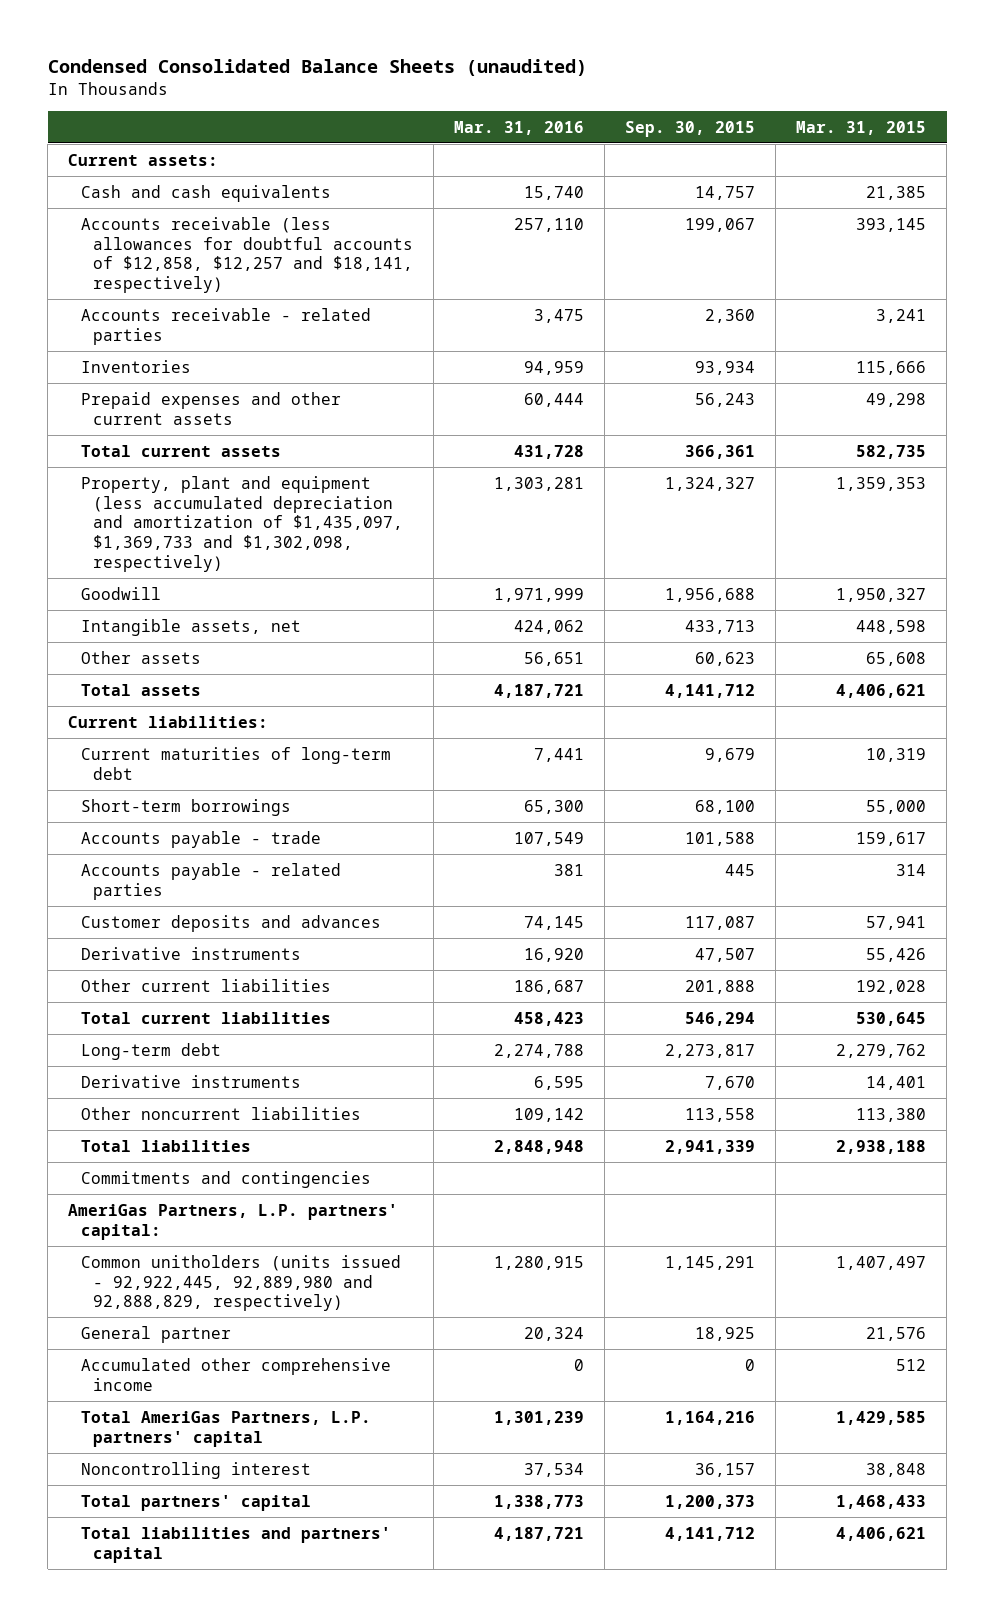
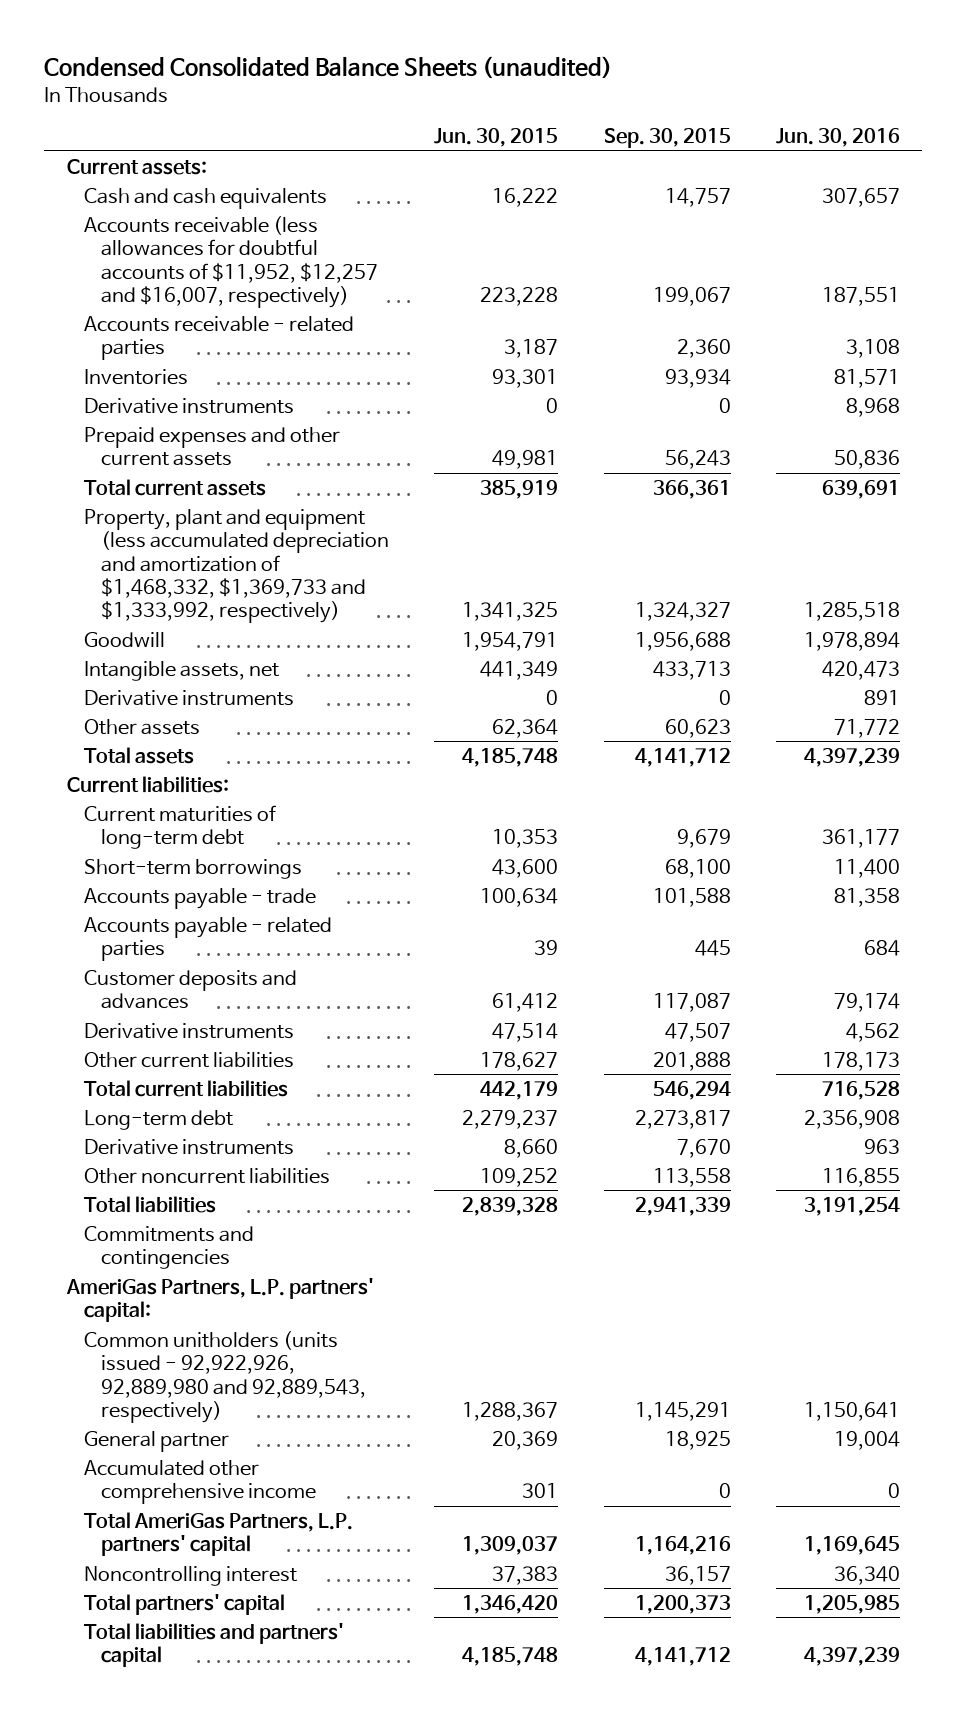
- | Mar. 31, 2016 | Sep. 30, 2015 | Mar. 31, 2015
+ | Jun. 30, 2015 | Sep. 30, 2015 | Jun. 30, 2016
- Accounts receivable (less allowances for doubtful accounts of $12,858, $12,257 and $18,141, respectively) | 257,110 | 199,067 | 393,145
+ Accounts receivable (less allowances for doubtful accounts of $11,952, $12,257 and $16,007, respectively) | 223,228 | 199,067 | 187,551
+ Derivative instruments | 0 | 0 | 8,968
- Property, plant and equipment (less accumulated depreciation and amortization of $1,435,097, $1,369,733 and $1,302,098, respectively) | 1,303,281 | 1,324,327 | 1,359,353
+ Property, plant and equipment (less accumulated depreciation and amortization of $1,468,332, $1,369,733 and $1,333,992, respectively) | 1,341,325 | 1,324,327 | 1,285,518
+ Derivative instruments | 0 | 0 | 891
- Common unitholders (units issued - 92,922,445, 92,889,980 and 92,888,829, respectively) | 1,280,915 | 1,145,291 | 1,407,497
+ Common unitholders (units issued - 92,922,926, 92,889,980 and 92,889,543, respectively) | 1,288,367 | 1,145,291 | 1,150,641

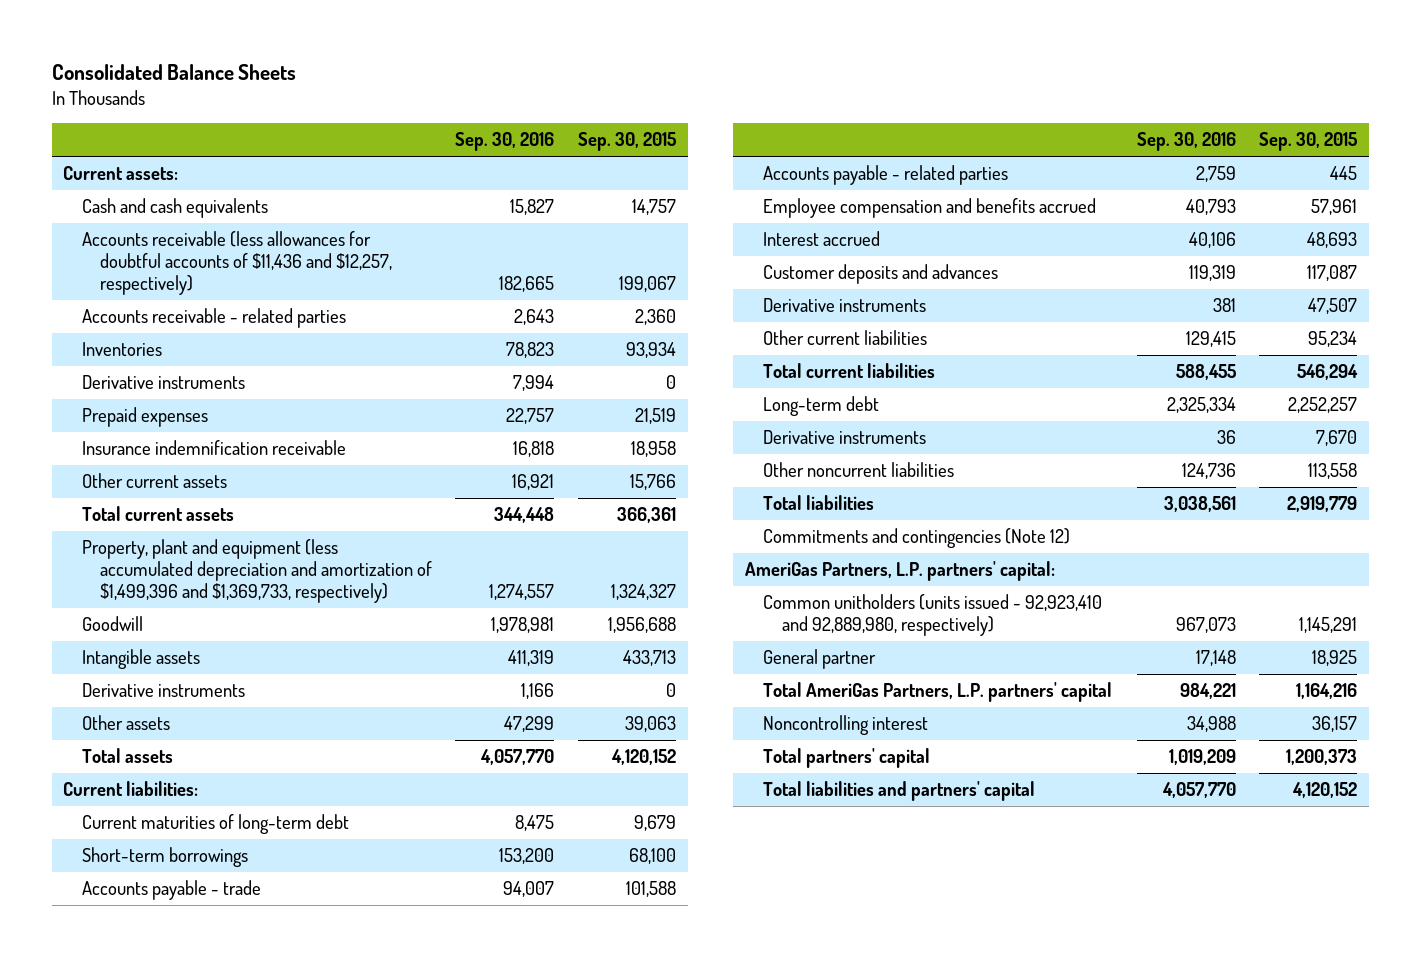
- Condensed Consolidated Balance Sheets (unaudited)
+ Consolidated Balance Sheets
- | Jun. 30, 2015 | Sep. 30, 2015 | Jun. 30, 2016
+ | Sep. 30, 2016 | Sep. 30, 2015
- Accounts receivable (less allowances for doubtful accounts of $11,952, $12,257 and $16,007, respectively) | 223,228 | 199,067 | 187,551
+ Accounts receivable (less allowances for doubtful accounts of $11,436 and $12,257, respectively) | 182,665 | 199,067
- Prepaid expenses and other current assets | 49,981 | 56,243 | 50,836
+ Prepaid expenses | 22,757 | 21,519
+ Insurance indemnification receivable | 16,818 | 18,958
+ Other current assets | 16,921 | 15,766
- Property, plant and equipment (less accumulated depreciation and amortization of $1,468,332, $1,369,733 and $1,333,992, respectively) | 1,341,325 | 1,324,327 | 1,285,518
+ Property, plant and equipment (less accumulated depreciation and amortization of $1,499,396 and $1,369,733, respectively) | 1,274,557 | 1,324,327
- Intangible assets, net | 441,349 | 433,713 | 420,473
+ Intangible assets | 411,319 | 433,713
- Other assets | 62,364 | 60,623 | 71,772
- Total assets | 4,185,748 | 4,141,712 | 4,397,239
+ Other assets | 47,299 | 39,063
+ Total assets | 4,057,770 | 4,120,152
+ Employee compensation and benefits accrued | 40,793 | 57,961
+ Interest accrued | 40,106 | 48,693
- Other current liabilities | 178,627 | 201,888 | 178,173
+ Other current liabilities | 129,415 | 95,234
- Long-term debt | 2,279,237 | 2,273,817 | 2,356,908
+ Long-term debt | 2,325,334 | 2,252,257
- Total liabilities | 2,839,328 | 2,941,339 | 3,191,254
- Commitments and contingencies
+ Total liabilities | 3,038,561 | 2,919,779
+ Commitments and contingencies (Note 12)
- Common unitholders (units issued - 92,922,926, 92,889,980 and 92,889,543, respectively) | 1,288,367 | 1,145,291 | 1,150,641
+ Common unitholders (units issued - 92,923,410 and 92,889,980, respectively) | 967,073 | 1,145,291
- Accumulated other comprehensive income | 301 | 0 | 0
- Total liabilities and partners' capital | 4,185,748 | 4,141,712 | 4,397,239
+ Total liabilities and partners' capital | 4,057,770 | 4,120,152

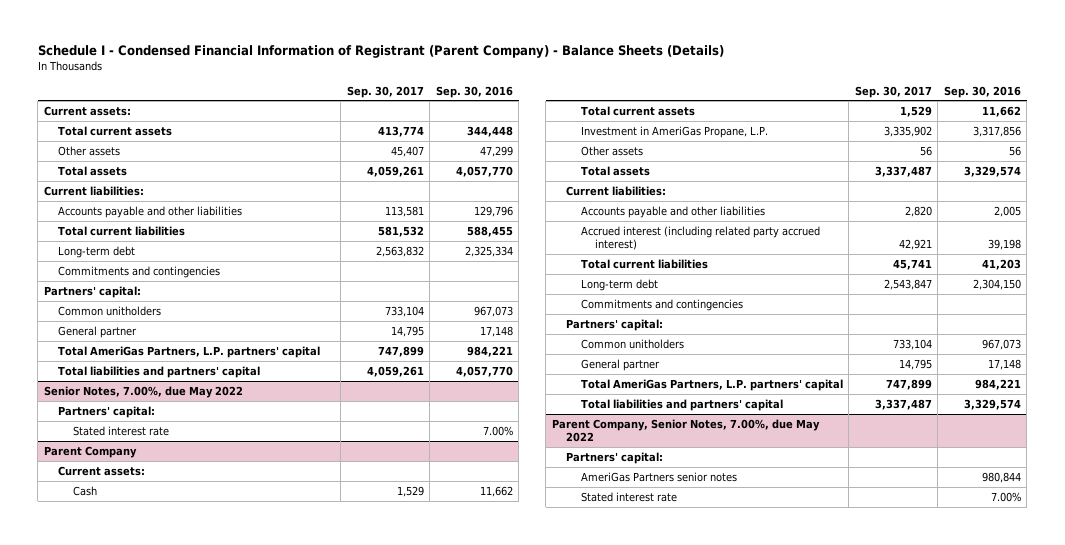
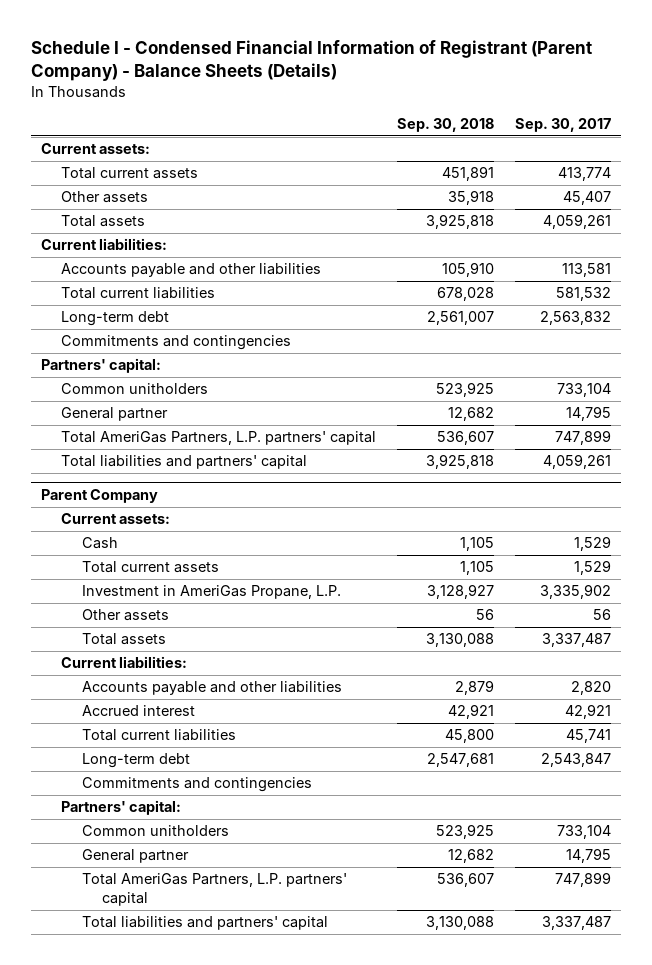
- | Sep. 30, 2017 | Sep. 30, 2016
+ | Sep. 30, 2018 | Sep. 30, 2017
- Senior Notes, 7.00%, due May 2022
- Partners' capital:
- Stated interest rate | | 7.00%
@ Parent Company
- Accrued interest (including related party accrued interest) | 42,921 | 39,198
+ Accrued interest | 42,921 | 42,921
- Parent Company, Senior Notes, 7.00%, due May 2022
- Partners' capital:
- AmeriGas Partners senior notes | | 980,844
- Stated interest rate | | 7.00%

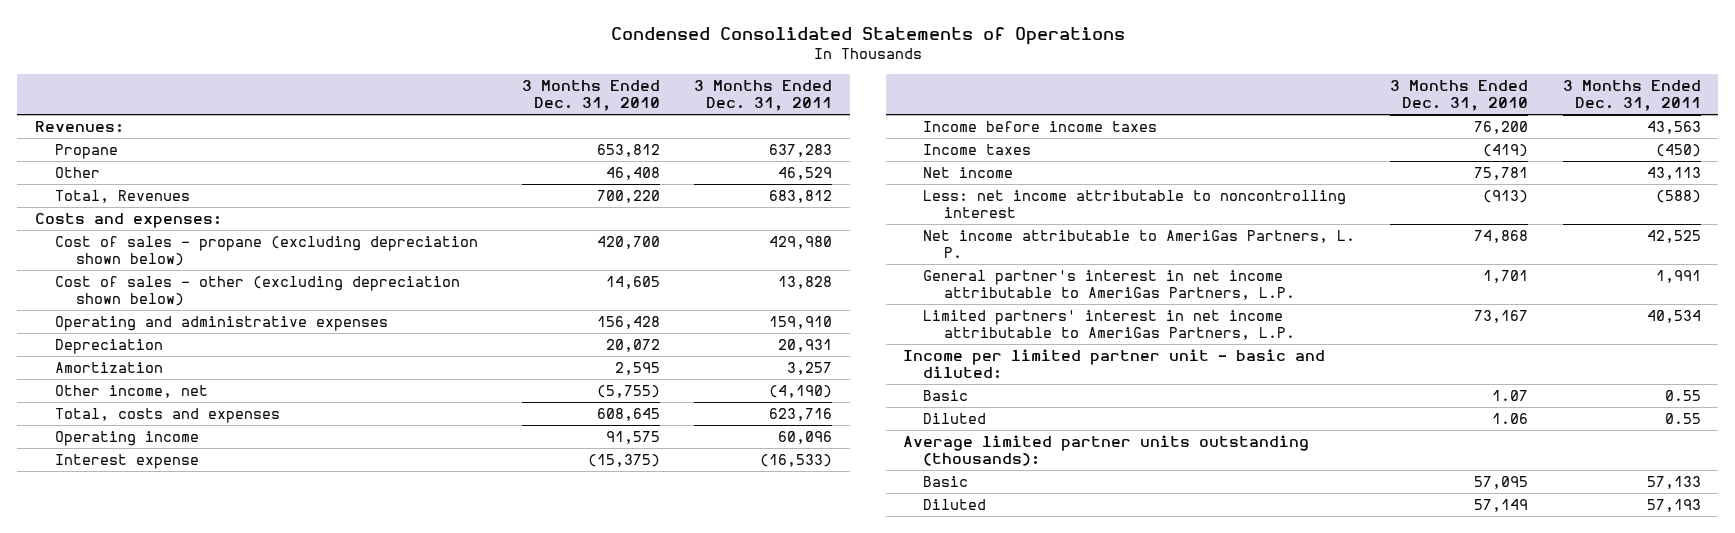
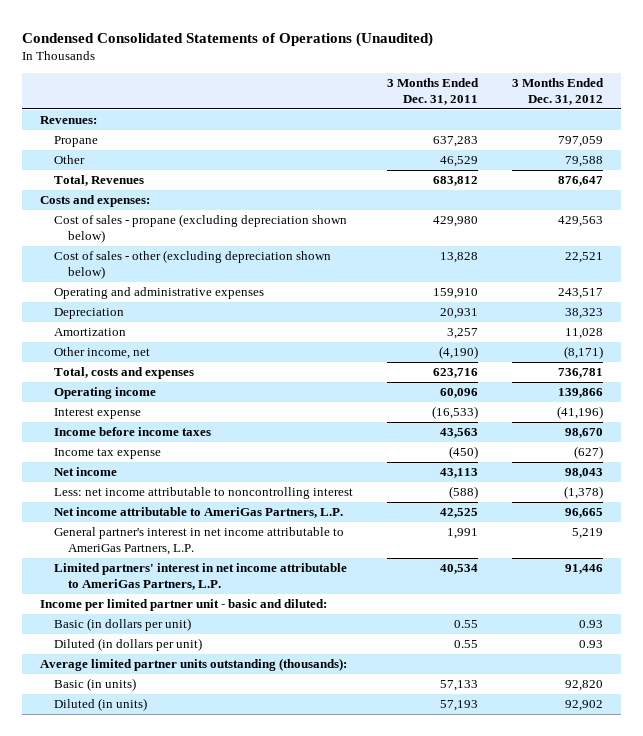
- Condensed Consolidated Statements of Operations
+ Condensed Consolidated Statements of Operations (Unaudited)
- | 3 Months Ended Dec. 31, 2010 | 3 Months Ended Dec. 31, 2011
+ | 3 Months Ended Dec. 31, 2011 | 3 Months Ended Dec. 31, 2012
- Income taxes | (419) | (450)
+ Income tax expense | (450) | (627)
- Net income attributable to AmeriGas Partners, L. P. | 74,868 | 42,525
+ Net income attributable to AmeriGas Partners, L.P. | 42,525 | 96,665
- Basic | 1.07 | 0.55
- Diluted | 1.06 | 0.55
+ Basic (in dollars per unit) | 0.55 | 0.93
+ Diluted (in dollars per unit) | 0.55 | 0.93
- Basic | 57,095 | 57,133
- Diluted | 57,149 | 57,193
+ Basic (in units) | 57,133 | 92,820
+ Diluted (in units) | 57,193 | 92,902

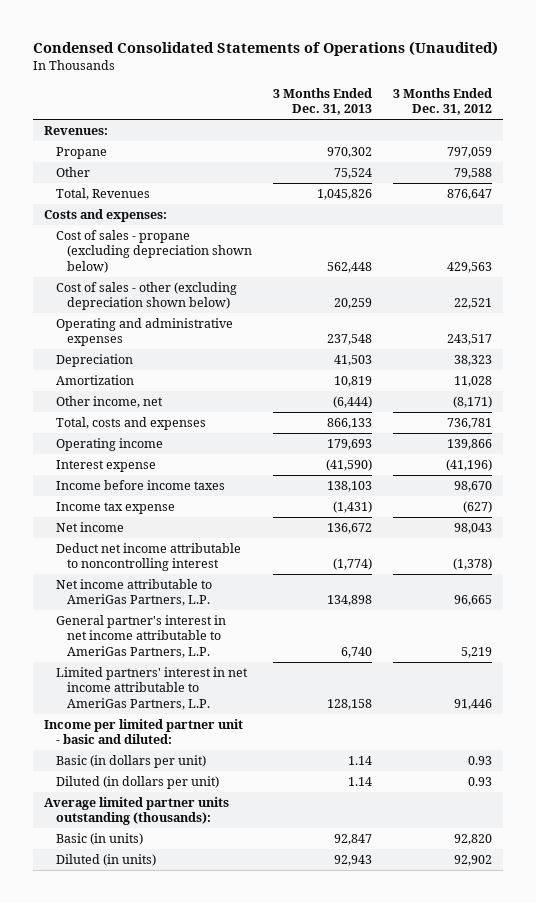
- | 3 Months Ended Dec. 31, 2011 | 3 Months Ended Dec. 31, 2012
+ | 3 Months Ended Dec. 31, 2013 | 3 Months Ended Dec. 31, 2012
- Less: net income attributable to noncontrolling interest | (588) | (1,378)
+ Deduct net income attributable to noncontrolling interest | (1,774) | (1,378)

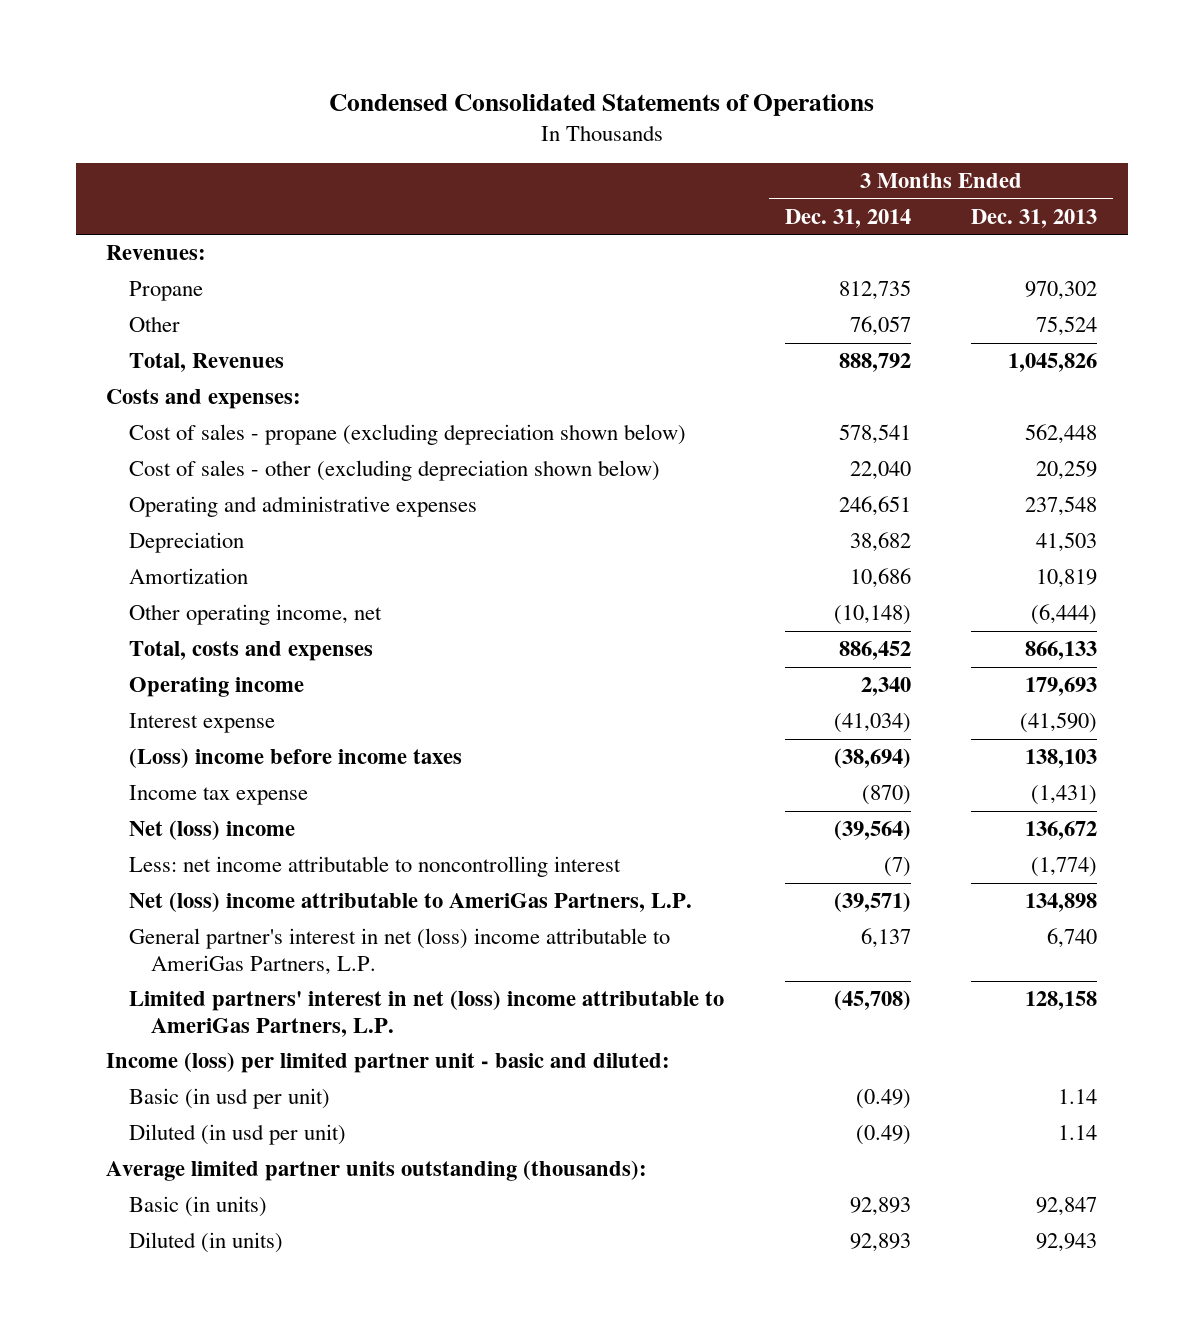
- Condensed Consolidated Statements of Operations (Unaudited)
+ Condensed Consolidated Statements of Operations
- | 3 Months Ended Dec. 31, 2013 | 3 Months Ended Dec. 31, 2012
+ | 3 Months Ended Dec. 31, 2014 | 3 Months Ended Dec. 31, 2013
- Other income, net | (6,444) | (8,171)
+ Other operating income, net | (10,148) | (6,444)
- Income before income taxes | 138,103 | 98,670
+ (Loss) income before income taxes | (38,694) | 138,103
- Net income | 136,672 | 98,043
- Deduct net income attributable to noncontrolling interest | (1,774) | (1,378)
- Net income attributable to AmeriGas Partners, L.P. | 134,898 | 96,665
- General partner's interest in net income attributable to AmeriGas Partners, L.P. | 6,740 | 5,219
- Limited partners' interest in net income attributable to AmeriGas Partners, L.P. | 128,158 | 91,446
- Income per limited partner unit - basic and diluted:
- Basic (in dollars per unit) | 1.14 | 0.93
- Diluted (in dollars per unit) | 1.14 | 0.93
+ Net (loss) income | (39,564) | 136,672
+ Less: net income attributable to noncontrolling interest | (7) | (1,774)
+ Net (loss) income attributable to AmeriGas Partners, L.P. | (39,571) | 134,898
+ General partner's interest in net (loss) income attributable to AmeriGas Partners, L.P. | 6,137 | 6,740
+ Limited partners' interest in net (loss) income attributable to AmeriGas Partners, L.P. | (45,708) | 128,158
+ Income (loss) per limited partner unit - basic and diluted:
+ Basic (in usd per unit) | (0.49) | 1.14
+ Diluted (in usd per unit) | (0.49) | 1.14

